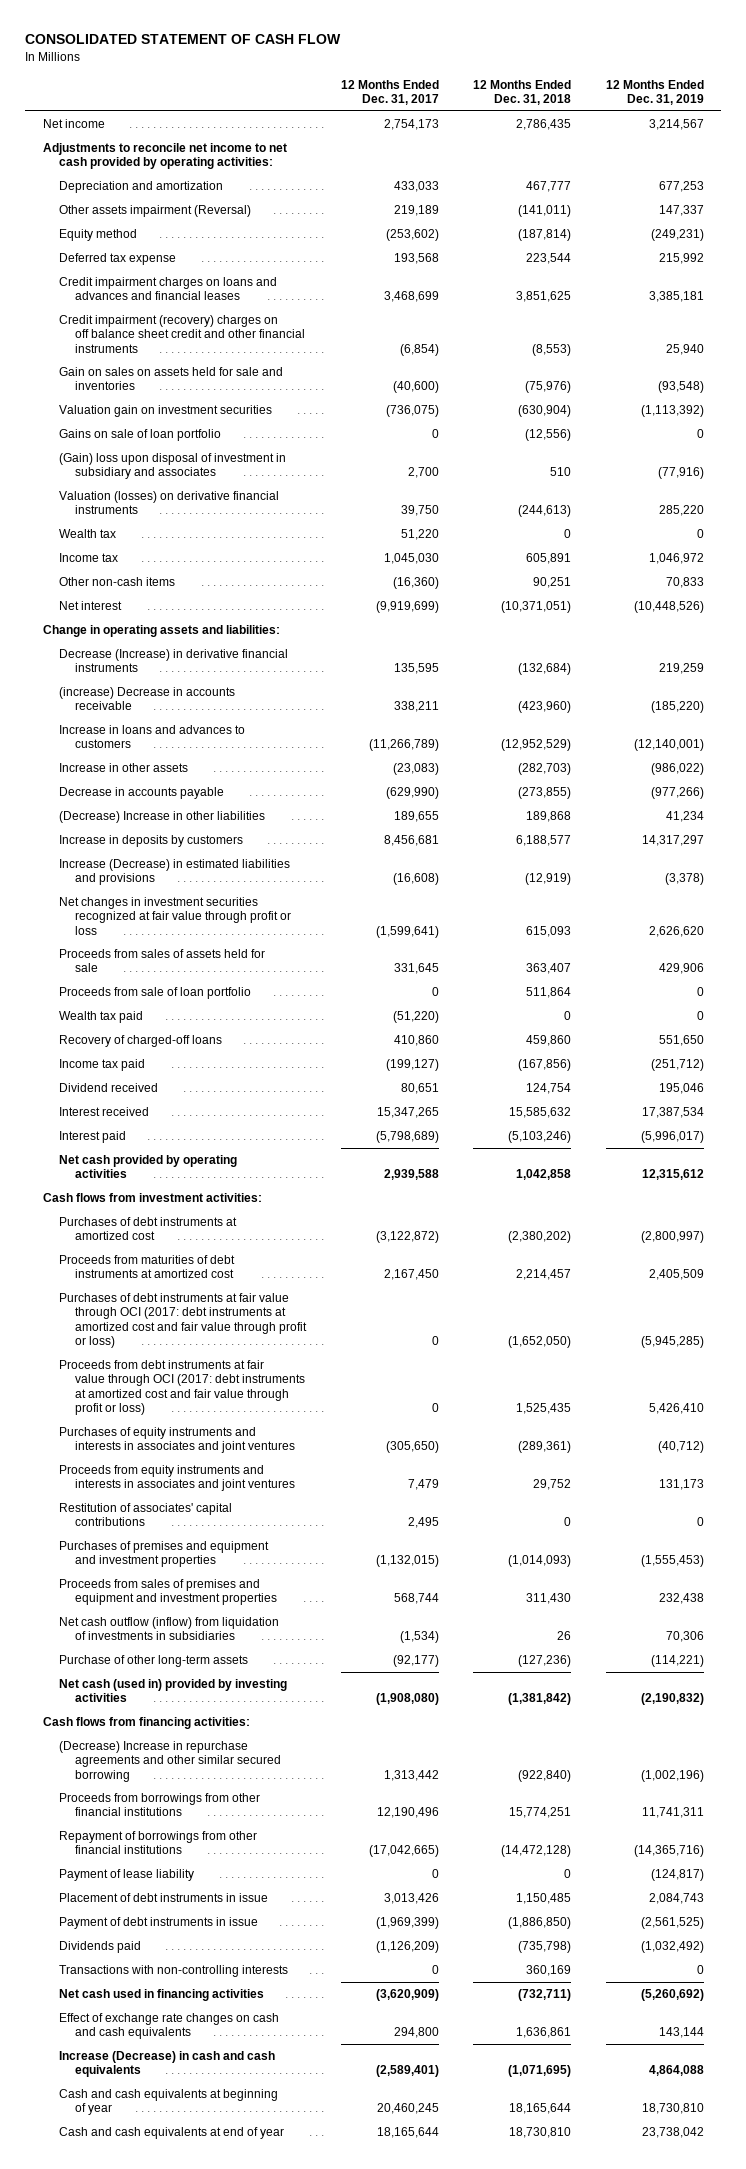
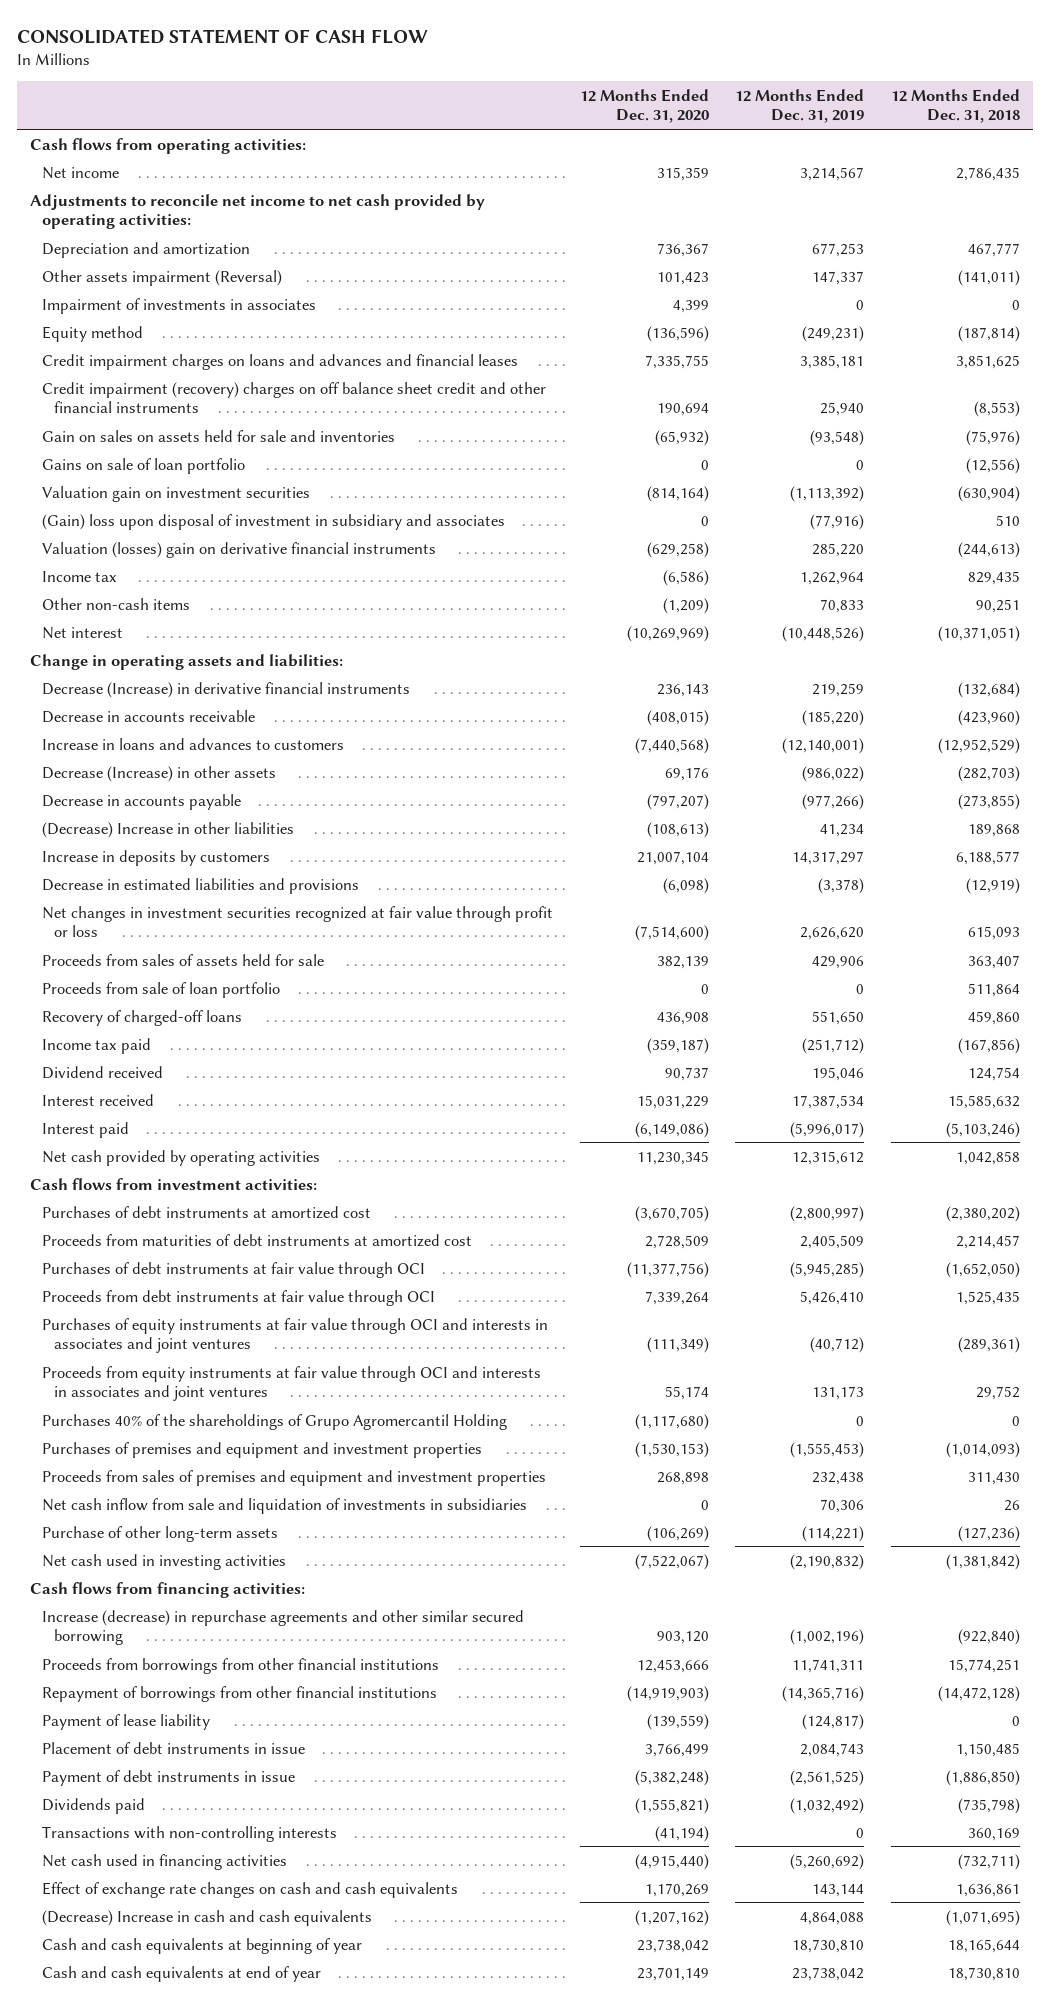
- | 12 Months Ended Dec. 31, 2017 | 12 Months Ended Dec. 31, 2018 | 12 Months Ended Dec. 31, 2019
+ | 12 Months Ended Dec. 31, 2020 | 12 Months Ended Dec. 31, 2019 | 12 Months Ended Dec. 31, 2018
+ Cash flows from operating activities:
+ Impairment of investments in associates | 4,399 | 0 | 0
- Deferred tax expense | 193,568 | 223,544 | 215,992
moved down: Valuation gain on investment securities | (814,164) | (1,113,392) | (630,904)
- Valuation (losses) on derivative financial instruments | 39,750 | (244,613) | 285,220
- Wealth tax | 51,220 | 0 | 0
- Income tax | 1,045,030 | 605,891 | 1,046,972
+ Valuation (losses) gain on derivative financial instruments | (629,258) | 285,220 | (244,613)
+ Income tax | (6,586) | 1,262,964 | 829,435
- (increase) Decrease in accounts receivable | 338,211 | (423,960) | (185,220)
+ Decrease in accounts receivable | (408,015) | (185,220) | (423,960)
- Increase in other assets | (23,083) | (282,703) | (986,022)
+ Decrease (Increase) in other assets | 69,176 | (986,022) | (282,703)
- Increase (Decrease) in estimated liabilities and provisions | (16,608) | (12,919) | (3,378)
+ Decrease in estimated liabilities and provisions | (6,098) | (3,378) | (12,919)
- Wealth tax paid | (51,220) | 0 | 0
- Purchases of debt instruments at fair value through OCI (2017: debt instruments at amortized cost and fair value through profit or loss) | 0 | (1,652,050) | (5,945,285)
- Proceeds from debt instruments at fair value through OCI (2017: debt instruments at amortized cost and fair value through profit or loss) | 0 | 1,525,435 | 5,426,410
- Purchases of equity instruments and interests in associates and joint ventures | (305,650) | (289,361) | (40,712)
- Proceeds from equity instruments and interests in associates and joint ventures | 7,479 | 29,752 | 131,173
- Restitution of associates' capital contributions | 2,495 | 0 | 0
+ Purchases of debt instruments at fair value through OCI | (11,377,756) | (5,945,285) | (1,652,050)
+ Proceeds from debt instruments at fair value through OCI | 7,339,264 | 5,426,410 | 1,525,435
+ Purchases of equity instruments at fair value through OCI and interests in associates and joint ventures | (111,349) | (40,712) | (289,361)
+ Proceeds from equity instruments at fair value through OCI and interests in associates and joint ventures | 55,174 | 131,173 | 29,752
+ Purchases 40% of the shareholdings of Grupo Agromercantil Holding | (1,117,680) | 0 | 0
- Net cash outflow (inflow) from liquidation of investments in subsidiaries | (1,534) | 26 | 70,306
+ Net cash inflow from sale and liquidation of investments in subsidiaries | 0 | 70,306 | 26
- Net cash (used in) provided by investing activities | (1,908,080) | (1,381,842) | (2,190,832)
+ Net cash used in investing activities | (7,522,067) | (2,190,832) | (1,381,842)
- (Decrease) Increase in repurchase agreements and other similar secured borrowing | 1,313,442 | (922,840) | (1,002,196)
+ Increase (decrease) in repurchase agreements and other similar secured borrowing | 903,120 | (1,002,196) | (922,840)
- Increase (Decrease) in cash and cash equivalents | (2,589,401) | (1,071,695) | 4,864,088
+ (Decrease) Increase in cash and cash equivalents | (1,207,162) | 4,864,088 | (1,071,695)

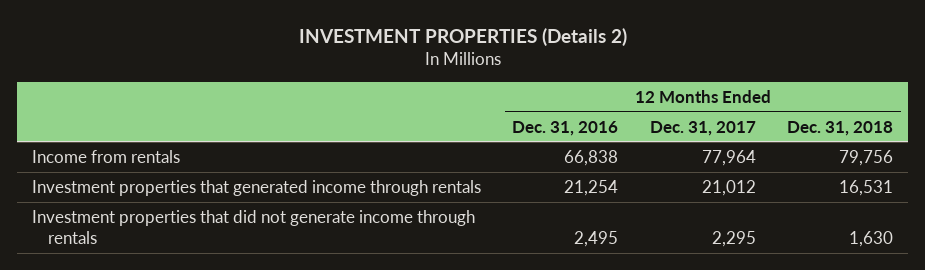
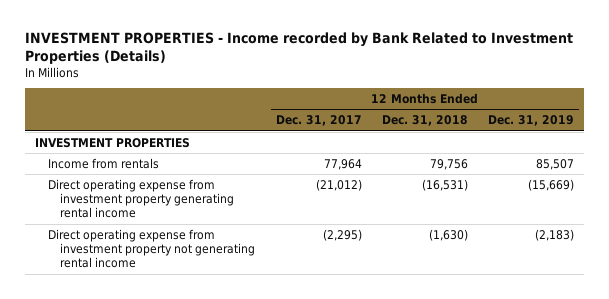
- INVESTMENT PROPERTIES (Details 2)
+ INVESTMENT PROPERTIES - Income recorded by Bank Related to Investment Properties (Details)
- | 12 Months Ended Dec. 31, 2016 | 12 Months Ended Dec. 31, 2017 | 12 Months Ended Dec. 31, 2018
+ | 12 Months Ended Dec. 31, 2017 | 12 Months Ended Dec. 31, 2018 | 12 Months Ended Dec. 31, 2019
+ INVESTMENT PROPERTIES
- Investment properties that generated income through rentals | 21,254 | 21,012 | 16,531
- Investment properties that did not generate income through rentals | 2,495 | 2,295 | 1,630
+ Direct operating expense from investment property generating rental income | (21,012) | (16,531) | (15,669)
+ Direct operating expense from investment property not generating rental income | (2,295) | (1,630) | (2,183)

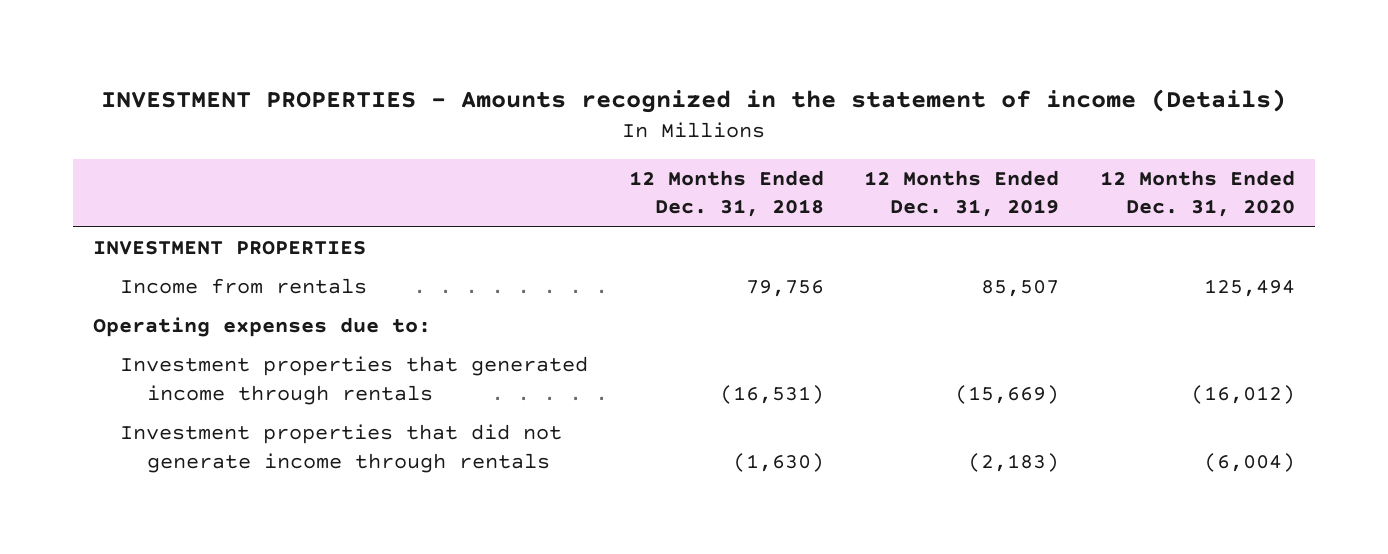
- INVESTMENT PROPERTIES - Income recorded by Bank Related to Investment Properties (Details)
+ INVESTMENT PROPERTIES - Amounts recognized in the statement of income (Details)
- | 12 Months Ended Dec. 31, 2017 | 12 Months Ended Dec. 31, 2018 | 12 Months Ended Dec. 31, 2019
+ | 12 Months Ended Dec. 31, 2018 | 12 Months Ended Dec. 31, 2019 | 12 Months Ended Dec. 31, 2020
- Direct operating expense from investment property generating rental income | (21,012) | (16,531) | (15,669)
- Direct operating expense from investment property not generating rental income | (2,295) | (1,630) | (2,183)
+ Operating expenses due to:
+ Investment properties that generated income through rentals | (16,531) | (15,669) | (16,012)
+ Investment properties that did not generate income through rentals | (1,630) | (2,183) | (6,004)

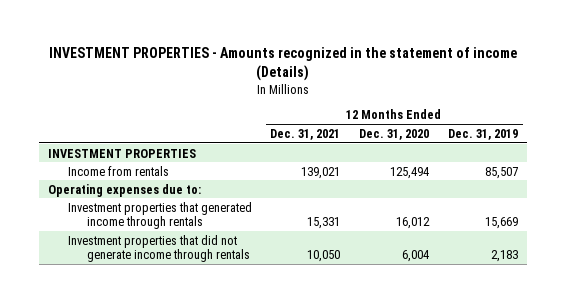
- | 12 Months Ended Dec. 31, 2018 | 12 Months Ended Dec. 31, 2019 | 12 Months Ended Dec. 31, 2020
+ | 12 Months Ended Dec. 31, 2021 | 12 Months Ended Dec. 31, 2020 | 12 Months Ended Dec. 31, 2019
- Investment properties that generated income through rentals | (16,531) | (15,669) | (16,012)
- Investment properties that did not generate income through rentals | (1,630) | (2,183) | (6,004)
+ Investment properties that generated income through rentals | 15,331 | 16,012 | 15,669
+ Investment properties that did not generate income through rentals | 10,050 | 6,004 | 2,183

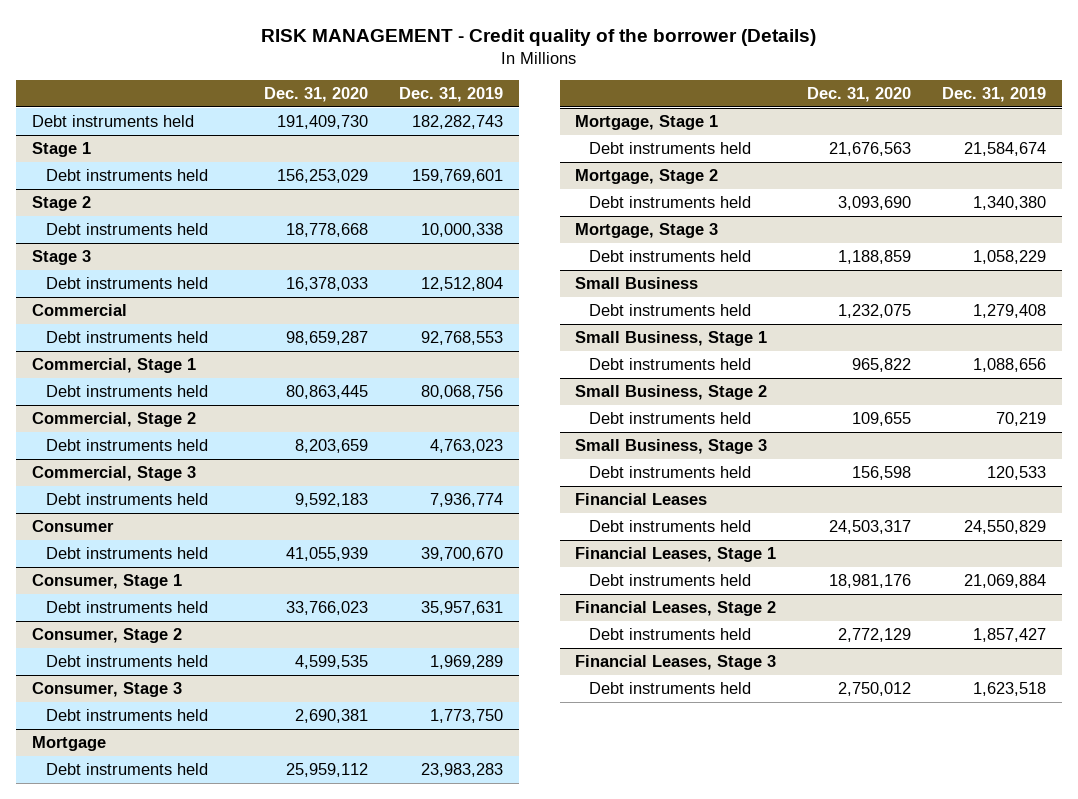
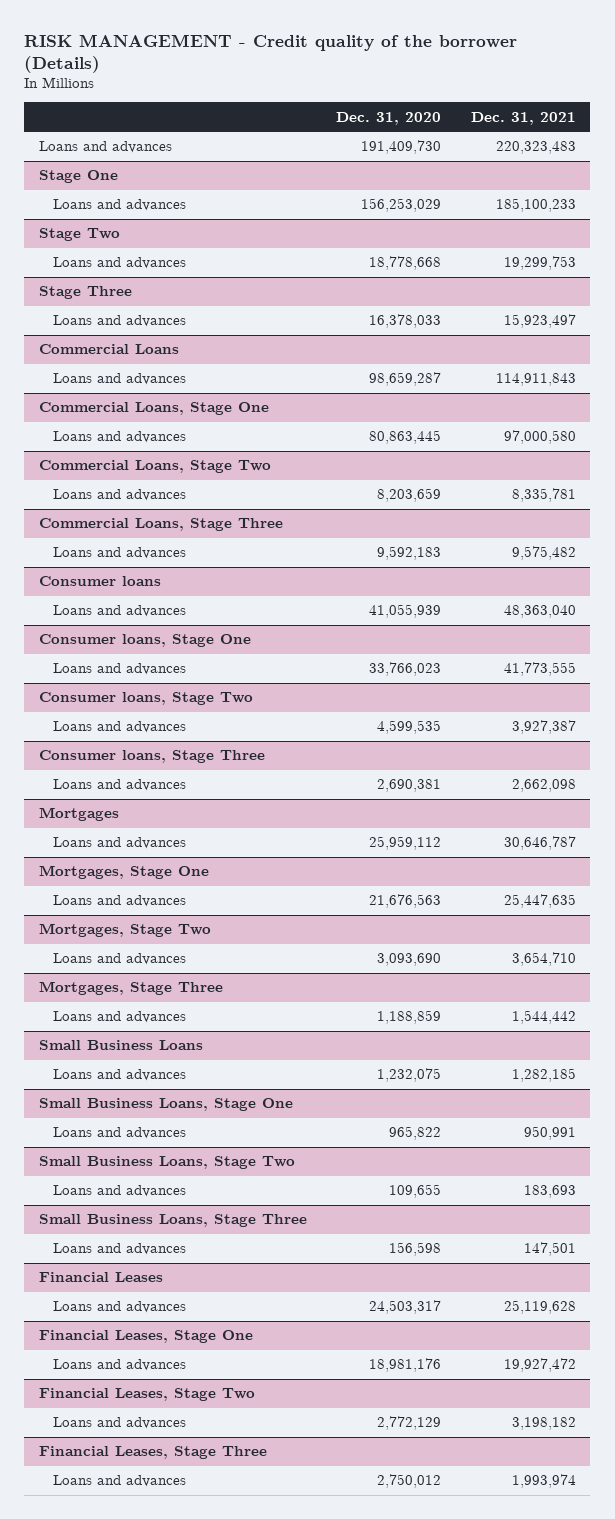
- | Dec. 31, 2020 | Dec. 31, 2019
+ | Dec. 31, 2020 | Dec. 31, 2021
- Debt instruments held | 191,409,730 | 182,282,743
- Stage 1
- Debt instruments held | 156,253,029 | 159,769,601
- Stage 2
- Debt instruments held | 18,778,668 | 10,000,338
- Stage 3
- Debt instruments held | 16,378,033 | 12,512,804
- Commercial
- Debt instruments held | 98,659,287 | 92,768,553
- Commercial, Stage 1
- Debt instruments held | 80,863,445 | 80,068,756
- Commercial, Stage 2
- Debt instruments held | 8,203,659 | 4,763,023
- Commercial, Stage 3
- Debt instruments held | 9,592,183 | 7,936,774
- Consumer
- Debt instruments held | 41,055,939 | 39,700,670
- Consumer, Stage 1
- Debt instruments held | 33,766,023 | 35,957,631
- Consumer, Stage 2
- Debt instruments held | 4,599,535 | 1,969,289
- Consumer, Stage 3
- Debt instruments held | 2,690,381 | 1,773,750
- Mortgage
- Debt instruments held | 25,959,112 | 23,983,283
- Mortgage, Stage 1
- Debt instruments held | 21,676,563 | 21,584,674
- Mortgage, Stage 2
- Debt instruments held | 3,093,690 | 1,340,380
- Mortgage, Stage 3
- Debt instruments held | 1,188,859 | 1,058,229
- Small Business
- Debt instruments held | 1,232,075 | 1,279,408
- Small Business, Stage 1
- Debt instruments held | 965,822 | 1,088,656
- Small Business, Stage 2
- Debt instruments held | 109,655 | 70,219
- Small Business, Stage 3
- Debt instruments held | 156,598 | 120,533
+ Loans and advances | 191,409,730 | 220,323,483
+ Stage One
+ Loans and advances | 156,253,029 | 185,100,233
+ Stage Two
+ Loans and advances | 18,778,668 | 19,299,753
+ Stage Three
+ Loans and advances | 16,378,033 | 15,923,497
+ Commercial Loans
+ Loans and advances | 98,659,287 | 114,911,843
+ Commercial Loans, Stage One
+ Loans and advances | 80,863,445 | 97,000,580
+ Commercial Loans, Stage Two
+ Loans and advances | 8,203,659 | 8,335,781
+ Commercial Loans, Stage Three
+ Loans and advances | 9,592,183 | 9,575,482
+ Consumer loans
+ Loans and advances | 41,055,939 | 48,363,040
+ Consumer loans, Stage One
+ Loans and advances | 33,766,023 | 41,773,555
+ Consumer loans, Stage Two
+ Loans and advances | 4,599,535 | 3,927,387
+ Consumer loans, Stage Three
+ Loans and advances | 2,690,381 | 2,662,098
+ Mortgages
+ Loans and advances | 25,959,112 | 30,646,787
+ Mortgages, Stage One
+ Loans and advances | 21,676,563 | 25,447,635
+ Mortgages, Stage Two
+ Loans and advances | 3,093,690 | 3,654,710
+ Mortgages, Stage Three
+ Loans and advances | 1,188,859 | 1,544,442
+ Small Business Loans
+ Loans and advances | 1,232,075 | 1,282,185
+ Small Business Loans, Stage One
+ Loans and advances | 965,822 | 950,991
+ Small Business Loans, Stage Two
+ Loans and advances | 109,655 | 183,693
+ Small Business Loans, Stage Three
+ Loans and advances | 156,598 | 147,501
@ Financial Leases
- Debt instruments held | 24,503,317 | 24,550,829
- Financial Leases, Stage 1
- Debt instruments held | 18,981,176 | 21,069,884
- Financial Leases, Stage 2
- Debt instruments held | 2,772,129 | 1,857,427
- Financial Leases, Stage 3
- Debt instruments held | 2,750,012 | 1,623,518
@ Financial Leases
+ Loans and advances | 24,503,317 | 25,119,628
+ Financial Leases, Stage One
+ Loans and advances | 18,981,176 | 19,927,472
+ Financial Leases, Stage Two
+ Loans and advances | 2,772,129 | 3,198,182
+ Financial Leases, Stage Three
+ Loans and advances | 2,750,012 | 1,993,974

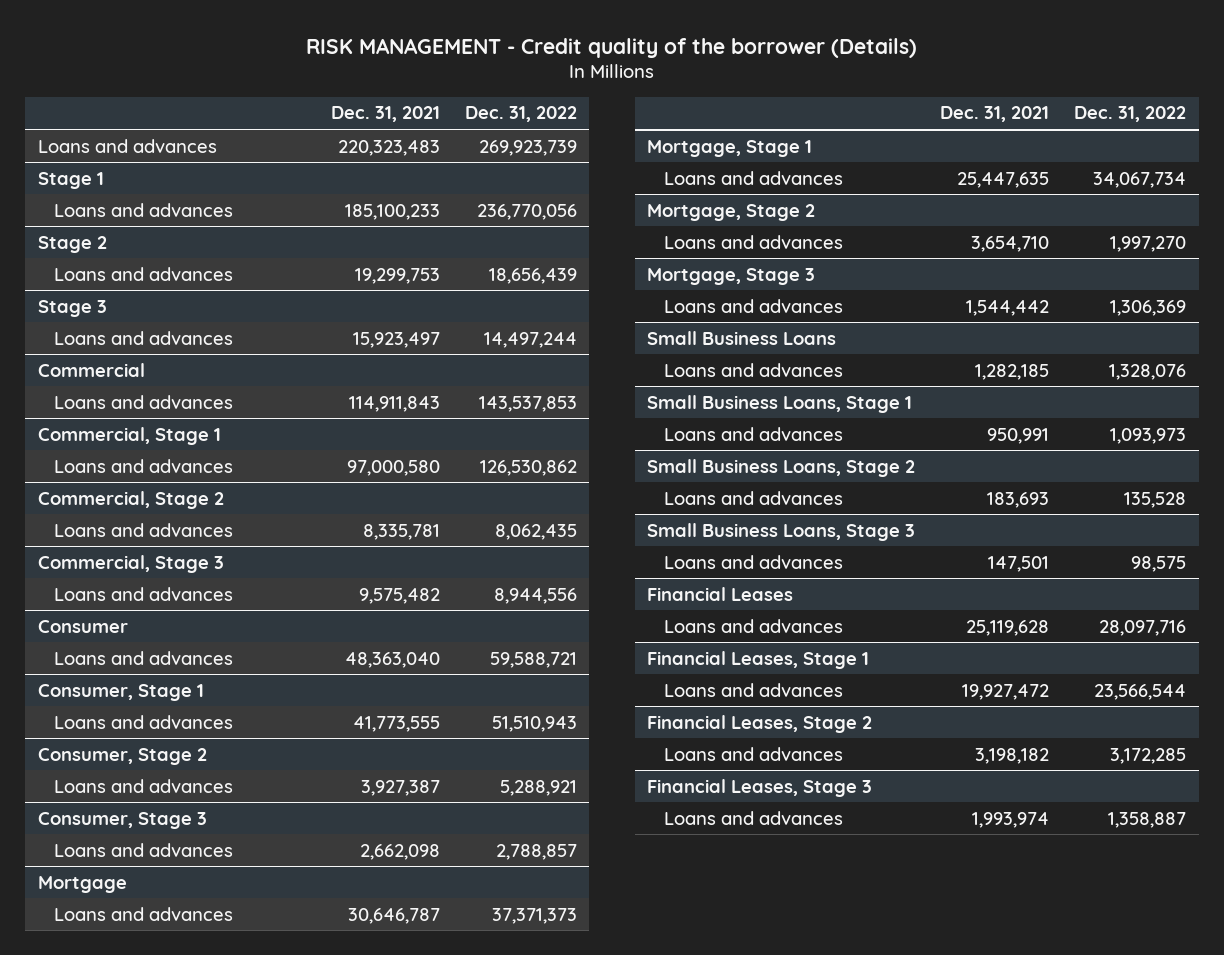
- | Dec. 31, 2020 | Dec. 31, 2021
+ | Dec. 31, 2021 | Dec. 31, 2022
- Stage One
+ Stage 1
- Stage Two
+ Stage 2
- Stage Three
+ Stage 3
- Commercial Loans
+ Commercial
- Commercial Loans, Stage One
+ Commercial, Stage 1
- Commercial Loans, Stage Two
+ Commercial, Stage 2
- Commercial Loans, Stage Three
+ Commercial, Stage 3
- Consumer loans
+ Consumer
- Consumer loans, Stage One
+ Consumer, Stage 1
- Consumer loans, Stage Two
+ Consumer, Stage 2
- Consumer loans, Stage Three
+ Consumer, Stage 3
- Mortgages
+ Mortgage
- Mortgages, Stage One
+ Mortgage, Stage 1
- Mortgages, Stage Two
+ Mortgage, Stage 2
- Mortgages, Stage Three
+ Mortgage, Stage 3
- Small Business Loans, Stage One
+ Small Business Loans, Stage 1
- Small Business Loans, Stage Two
+ Small Business Loans, Stage 2
- Small Business Loans, Stage Three
+ Small Business Loans, Stage 3
- Financial Leases, Stage One
+ Financial Leases, Stage 1
- Financial Leases, Stage Two
+ Financial Leases, Stage 2
- Financial Leases, Stage Three
+ Financial Leases, Stage 3

